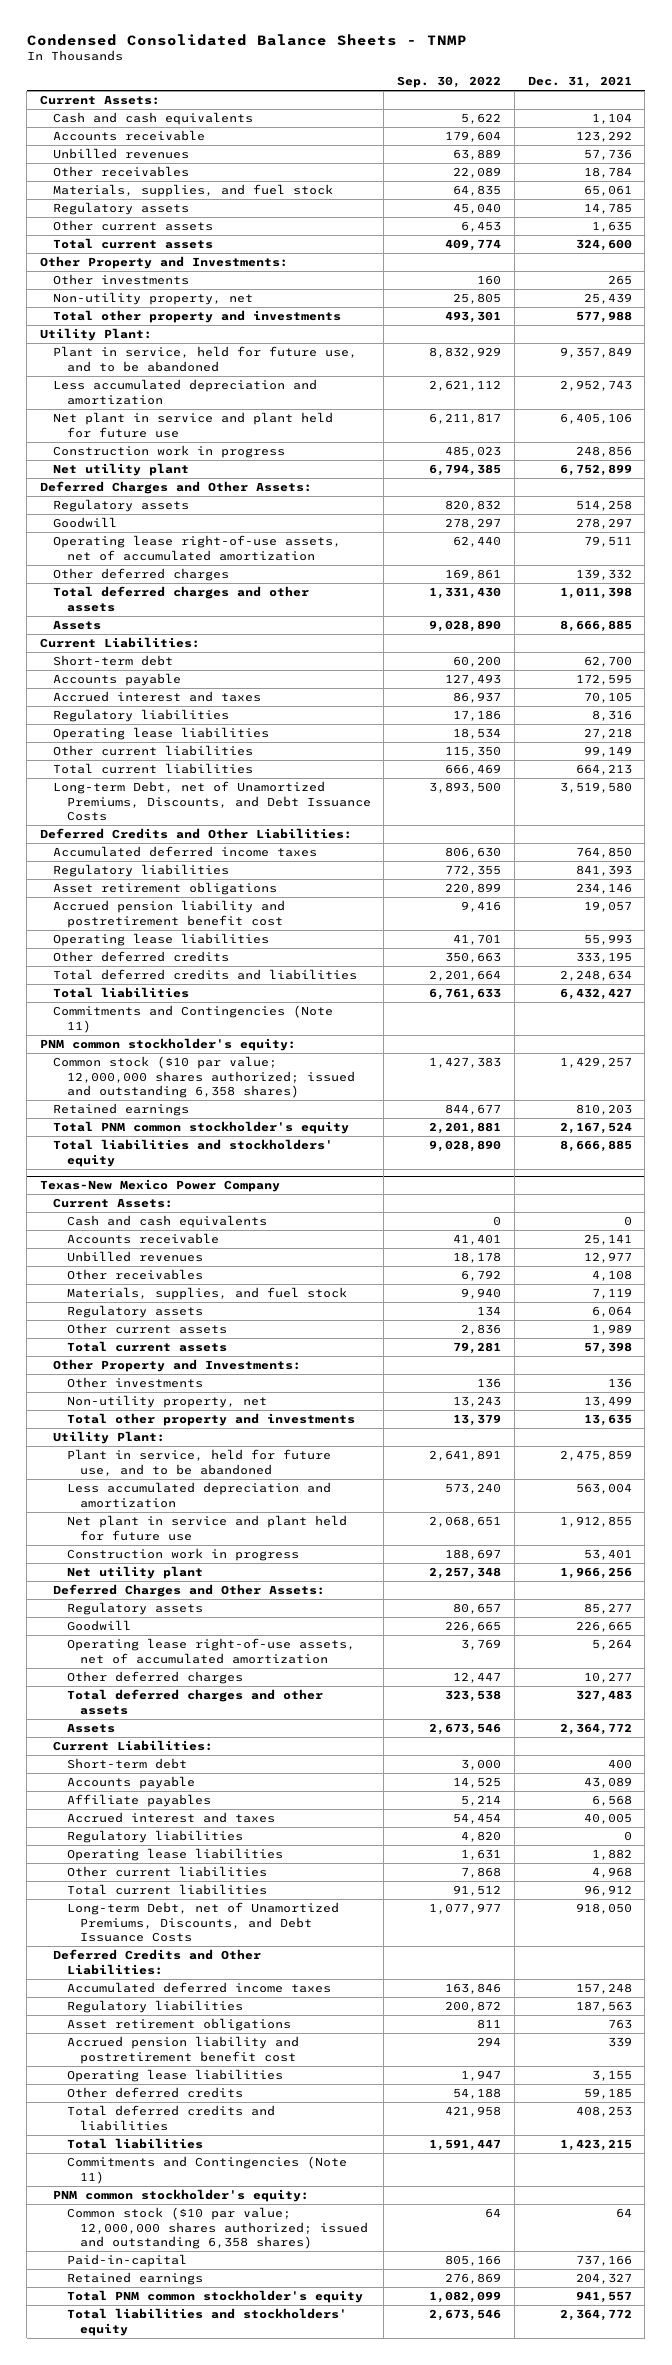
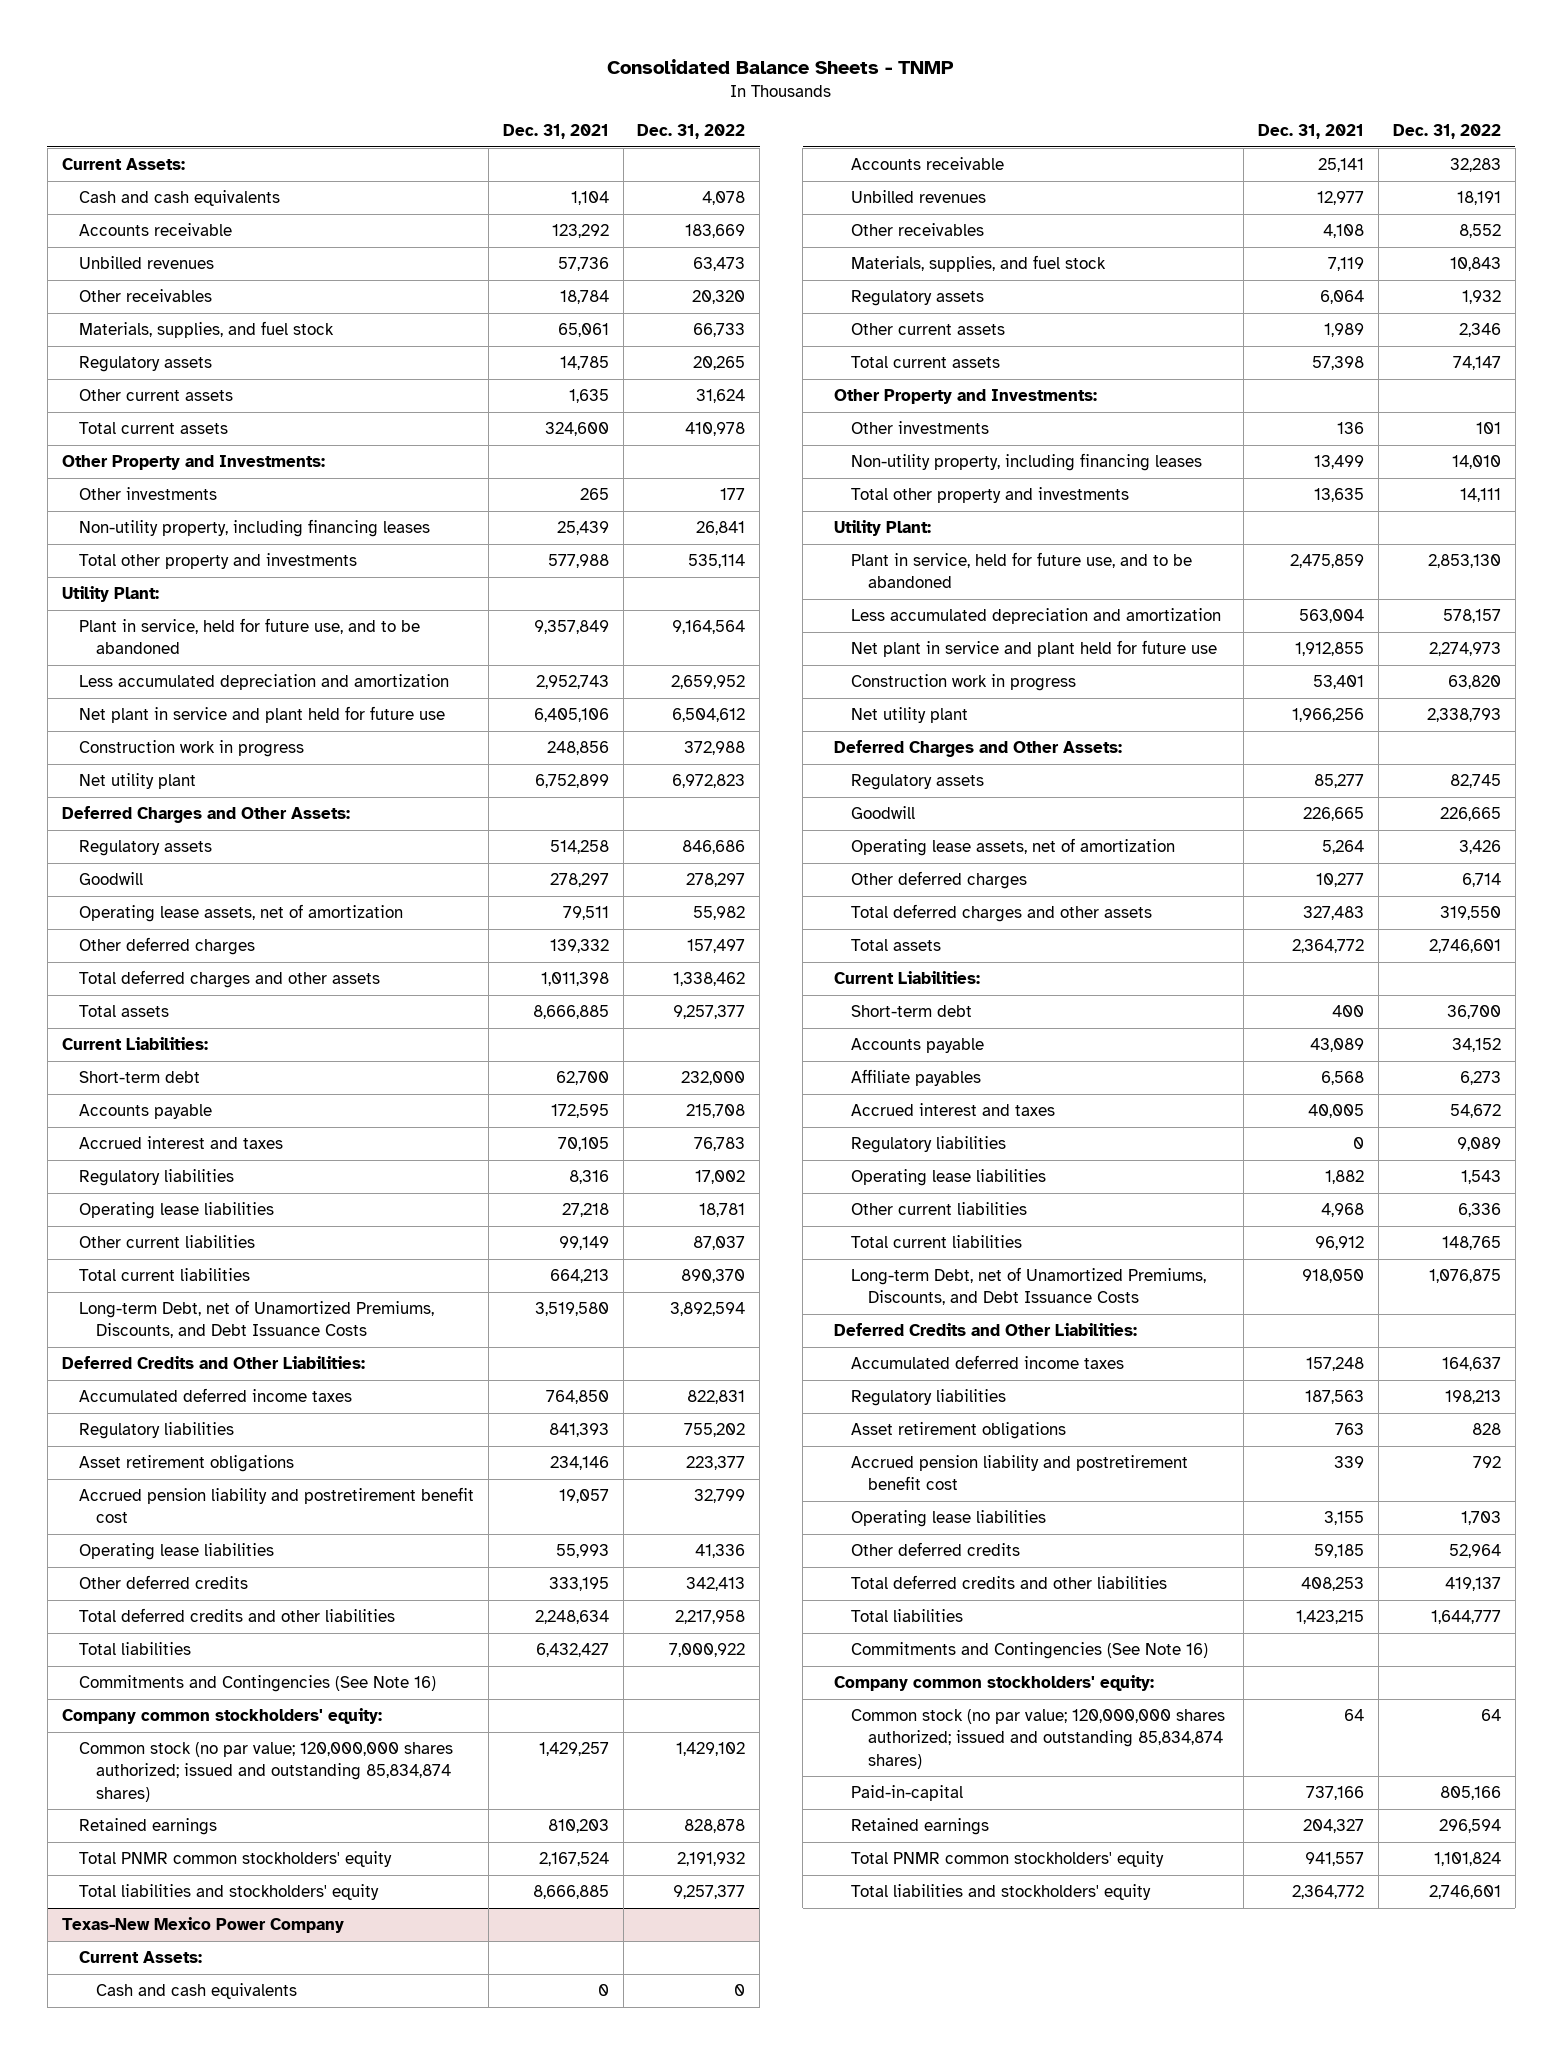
- Condensed Consolidated Balance Sheets - TNMP
+ Consolidated Balance Sheets - TNMP
- | Sep. 30, 2022 | Dec. 31, 2021
+ | Dec. 31, 2021 | Dec. 31, 2022
- Non-utility property, net | 25,805 | 25,439
+ Non-utility property, including financing leases | 25,439 | 26,841
- Operating lease right-of-use assets, net of accumulated amortization | 62,440 | 79,511
+ Operating lease assets, net of amortization | 79,511 | 55,982
- Assets | 9,028,890 | 8,666,885
+ Total assets | 8,666,885 | 9,257,377
- Total deferred credits and liabilities | 2,201,664 | 2,248,634
+ Total deferred credits and other liabilities | 2,248,634 | 2,217,958
- Commitments and Contingencies (Note 11)
- PNM common stockholder's equity:
- Common stock ($10 par value; 12,000,000 shares authorized; issued and outstanding 6,358 shares) | 1,427,383 | 1,429,257
+ Commitments and Contingencies (See Note 16)
+ Company common stockholders' equity:
+ Common stock (no par value; 120,000,000 shares authorized; issued and outstanding 85,834,874 shares) | 1,429,257 | 1,429,102
- Total PNM common stockholder's equity | 2,201,881 | 2,167,524
+ Total PNMR common stockholders' equity | 2,167,524 | 2,191,932
@ Texas-New Mexico Power Company
- Non-utility property, net | 13,243 | 13,499
+ Non-utility property, including financing leases | 13,499 | 14,010
- Operating lease right-of-use assets, net of accumulated amortization | 3,769 | 5,264
+ Operating lease assets, net of amortization | 5,264 | 3,426
- Assets | 2,673,546 | 2,364,772
+ Total assets | 2,364,772 | 2,746,601
- Total deferred credits and liabilities | 421,958 | 408,253
+ Total deferred credits and other liabilities | 408,253 | 419,137
- Commitments and Contingencies (Note 11)
- PNM common stockholder's equity:
- Common stock ($10 par value; 12,000,000 shares authorized; issued and outstanding 6,358 shares) | 64 | 64
+ Commitments and Contingencies (See Note 16)
+ Company common stockholders' equity:
+ Common stock (no par value; 120,000,000 shares authorized; issued and outstanding 85,834,874 shares) | 64 | 64
- Total PNM common stockholder's equity | 1,082,099 | 941,557
+ Total PNMR common stockholders' equity | 941,557 | 1,101,824

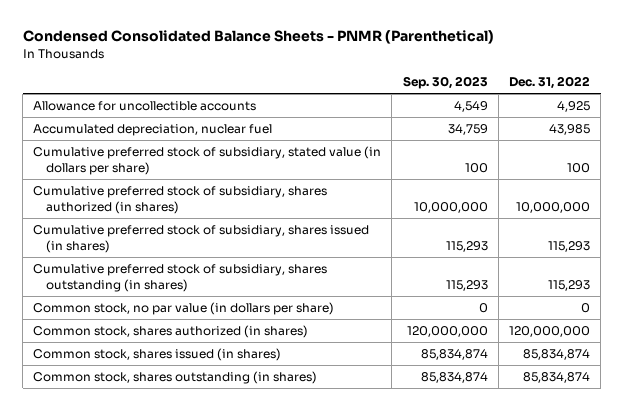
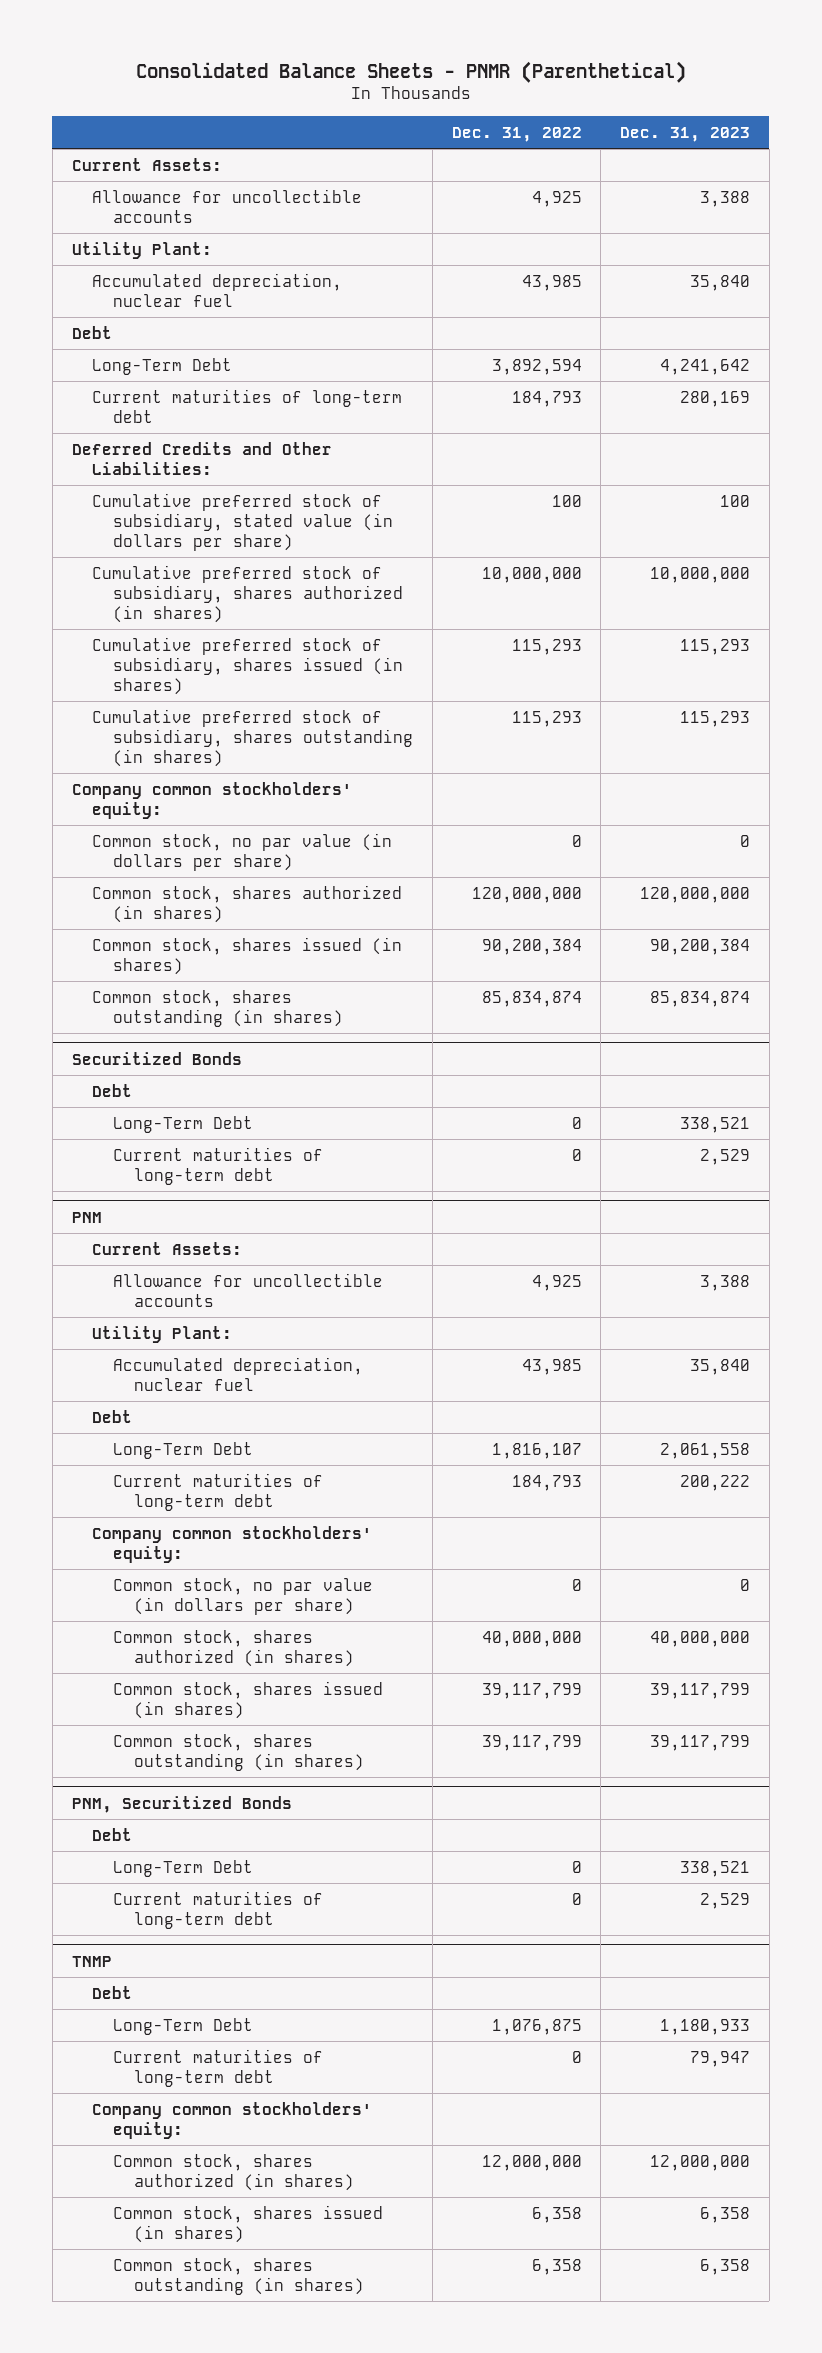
- Condensed Consolidated Balance Sheets - PNMR (Parenthetical)
+ Consolidated Balance Sheets - PNMR (Parenthetical)
- | Sep. 30, 2023 | Dec. 31, 2022
+ | Dec. 31, 2022 | Dec. 31, 2023
+ Current Assets:
+ Utility Plant:
+ Debt
+ Long-Term Debt | 3,892,594 | 4,241,642
+ Current maturities of long-term debt | 184,793 | 280,169
+ Deferred Credits and Other Liabilities:
+ Company common stockholders' equity:
- Common stock, shares issued (in shares) | 85,834,874 | 85,834,874
+ Common stock, shares issued (in shares) | 90,200,384 | 90,200,384
+ Securitized Bonds
+ Debt
+ Long-Term Debt | 0 | 338,521
+ Current maturities of long-term debt | 0 | 2,529
+ PNM
+ Current Assets:
+ Allowance for uncollectible accounts | 4,925 | 3,388
+ Utility Plant:
+ Accumulated depreciation, nuclear fuel | 43,985 | 35,840
+ Debt
+ Long-Term Debt | 1,816,107 | 2,061,558
+ Current maturities of long-term debt | 184,793 | 200,222
+ Company common stockholders' equity:
+ Common stock, no par value (in dollars per share) | 0 | 0
+ Common stock, shares authorized (in shares) | 40,000,000 | 40,000,000
+ Common stock, shares issued (in shares) | 39,117,799 | 39,117,799
+ Common stock, shares outstanding (in shares) | 39,117,799 | 39,117,799
+ PNM, Securitized Bonds
+ Debt
+ Long-Term Debt | 0 | 338,521
+ Current maturities of long-term debt | 0 | 2,529
+ TNMP
+ Debt
+ Long-Term Debt | 1,076,875 | 1,180,933
+ Current maturities of long-term debt | 0 | 79,947
+ Company common stockholders' equity:
+ Common stock, shares authorized (in shares) | 12,000,000 | 12,000,000
+ Common stock, shares issued (in shares) | 6,358 | 6,358
+ Common stock, shares outstanding (in shares) | 6,358 | 6,358

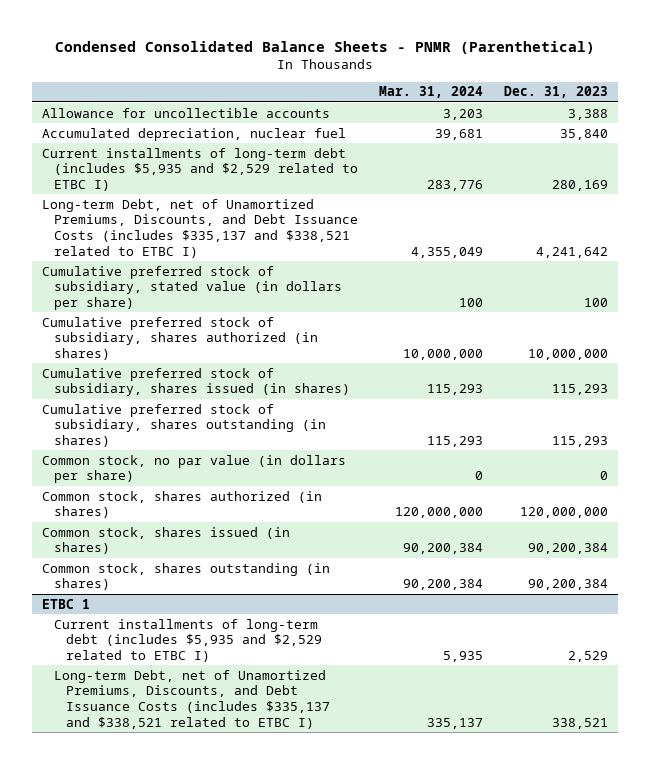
- Consolidated Balance Sheets - PNMR (Parenthetical)
+ Condensed Consolidated Balance Sheets - PNMR (Parenthetical)
- | Dec. 31, 2022 | Dec. 31, 2023
+ | Mar. 31, 2024 | Dec. 31, 2023
- Current Assets:
- Utility Plant:
- Debt
- Long-Term Debt | 3,892,594 | 4,241,642
- Current maturities of long-term debt | 184,793 | 280,169
- Deferred Credits and Other Liabilities:
+ Current installments of long-term debt (includes $5,935 and $2,529 related to ETBC I) | 283,776 | 280,169
+ Long-term Debt, net of Unamortized Premiums, Discounts, and Debt Issuance Costs (includes $335,137 and $338,521 related to ETBC I) | 4,355,049 | 4,241,642
- Company common stockholders' equity:
- Common stock, shares outstanding (in shares) | 85,834,874 | 85,834,874
- Securitized Bonds
- Debt
- Long-Term Debt | 0 | 338,521
- Current maturities of long-term debt | 0 | 2,529
- PNM
- Current Assets:
- Allowance for uncollectible accounts | 4,925 | 3,388
- Utility Plant:
- Accumulated depreciation, nuclear fuel | 43,985 | 35,840
- Debt
- Long-Term Debt | 1,816,107 | 2,061,558
- Current maturities of long-term debt | 184,793 | 200,222
- Company common stockholders' equity:
- Common stock, no par value (in dollars per share) | 0 | 0
- Common stock, shares authorized (in shares) | 40,000,000 | 40,000,000
- Common stock, shares issued (in shares) | 39,117,799 | 39,117,799
- Common stock, shares outstanding (in shares) | 39,117,799 | 39,117,799
- PNM, Securitized Bonds
- Debt
- Long-Term Debt | 0 | 338,521
- Current maturities of long-term debt | 0 | 2,529
- TNMP
- Debt
- Long-Term Debt | 1,076,875 | 1,180,933
- Current maturities of long-term debt | 0 | 79,947
- Company common stockholders' equity:
- Common stock, shares authorized (in shares) | 12,000,000 | 12,000,000
- Common stock, shares issued (in shares) | 6,358 | 6,358
- Common stock, shares outstanding (in shares) | 6,358 | 6,358
+ Common stock, shares outstanding (in shares) | 90,200,384 | 90,200,384
+ ETBC 1
+ Current installments of long-term debt (includes $5,935 and $2,529 related to ETBC I) | 5,935 | 2,529
+ Long-term Debt, net of Unamortized Premiums, Discounts, and Debt Issuance Costs (includes $335,137 and $338,521 related to ETBC I) | 335,137 | 338,521

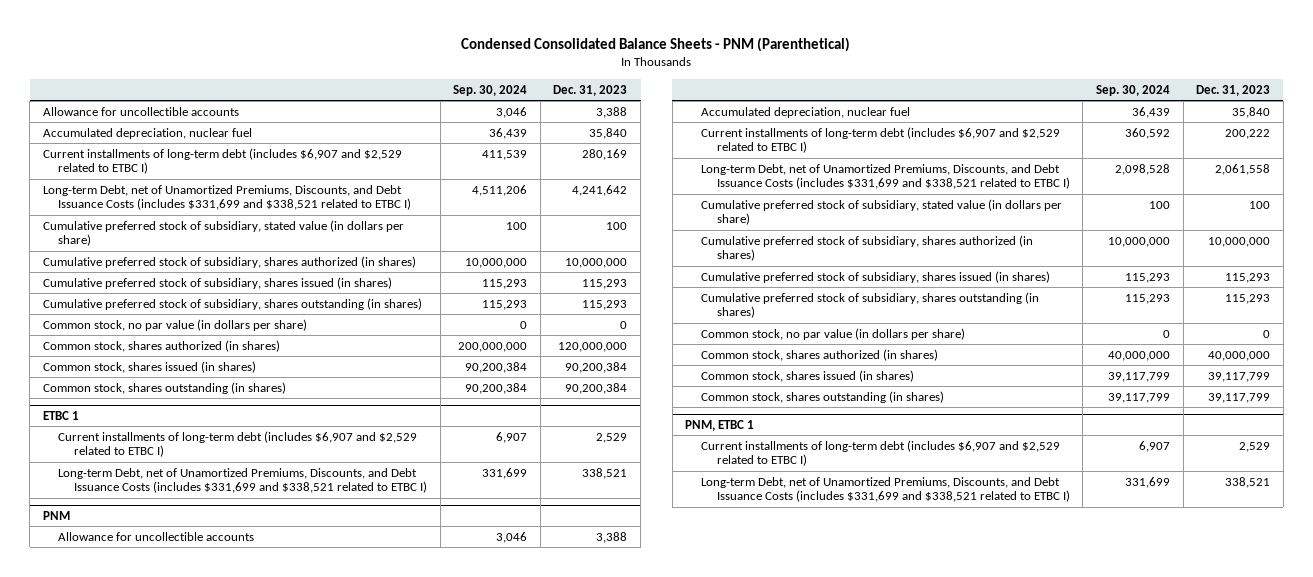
- Condensed Consolidated Balance Sheets - PNMR (Parenthetical)
+ Condensed Consolidated Balance Sheets - PNM (Parenthetical)
- | Mar. 31, 2024 | Dec. 31, 2023
+ | Sep. 30, 2024 | Dec. 31, 2023
- Current installments of long-term debt (includes $5,935 and $2,529 related to ETBC I) | 283,776 | 280,169
- Long-term Debt, net of Unamortized Premiums, Discounts, and Debt Issuance Costs (includes $335,137 and $338,521 related to ETBC I) | 4,355,049 | 4,241,642
+ Current installments of long-term debt (includes $6,907 and $2,529 related to ETBC I) | 411,539 | 280,169
+ Long-term Debt, net of Unamortized Premiums, Discounts, and Debt Issuance Costs (includes $331,699 and $338,521 related to ETBC I) | 4,511,206 | 4,241,642
@ ETBC 1
- Current installments of long-term debt (includes $5,935 and $2,529 related to ETBC I) | 5,935 | 2,529
- Long-term Debt, net of Unamortized Premiums, Discounts, and Debt Issuance Costs (includes $335,137 and $338,521 related to ETBC I) | 335,137 | 338,521
+ Current installments of long-term debt (includes $6,907 and $2,529 related to ETBC I) | 6,907 | 2,529
+ Long-term Debt, net of Unamortized Premiums, Discounts, and Debt Issuance Costs (includes $331,699 and $338,521 related to ETBC I) | 331,699 | 338,521
+ PNM
+ Allowance for uncollectible accounts | 3,046 | 3,388
+ Accumulated depreciation, nuclear fuel | 36,439 | 35,840
+ Current installments of long-term debt (includes $6,907 and $2,529 related to ETBC I) | 360,592 | 200,222
+ Long-term Debt, net of Unamortized Premiums, Discounts, and Debt Issuance Costs (includes $331,699 and $338,521 related to ETBC I) | 2,098,528 | 2,061,558
+ Cumulative preferred stock of subsidiary, stated value (in dollars per share) | 100 | 100
+ Cumulative preferred stock of subsidiary, shares authorized (in shares) | 10,000,000 | 10,000,000
+ Cumulative preferred stock of subsidiary, shares issued (in shares) | 115,293 | 115,293
+ Cumulative preferred stock of subsidiary, shares outstanding (in shares) | 115,293 | 115,293
+ Common stock, no par value (in dollars per share) | 0 | 0
+ Common stock, shares authorized (in shares) | 40,000,000 | 40,000,000
+ Common stock, shares issued (in shares) | 39,117,799 | 39,117,799
+ Common stock, shares outstanding (in shares) | 39,117,799 | 39,117,799
+ PNM, ETBC 1
+ Current installments of long-term debt (includes $6,907 and $2,529 related to ETBC I) | 6,907 | 2,529
+ Long-term Debt, net of Unamortized Premiums, Discounts, and Debt Issuance Costs (includes $331,699 and $338,521 related to ETBC I) | 331,699 | 338,521

